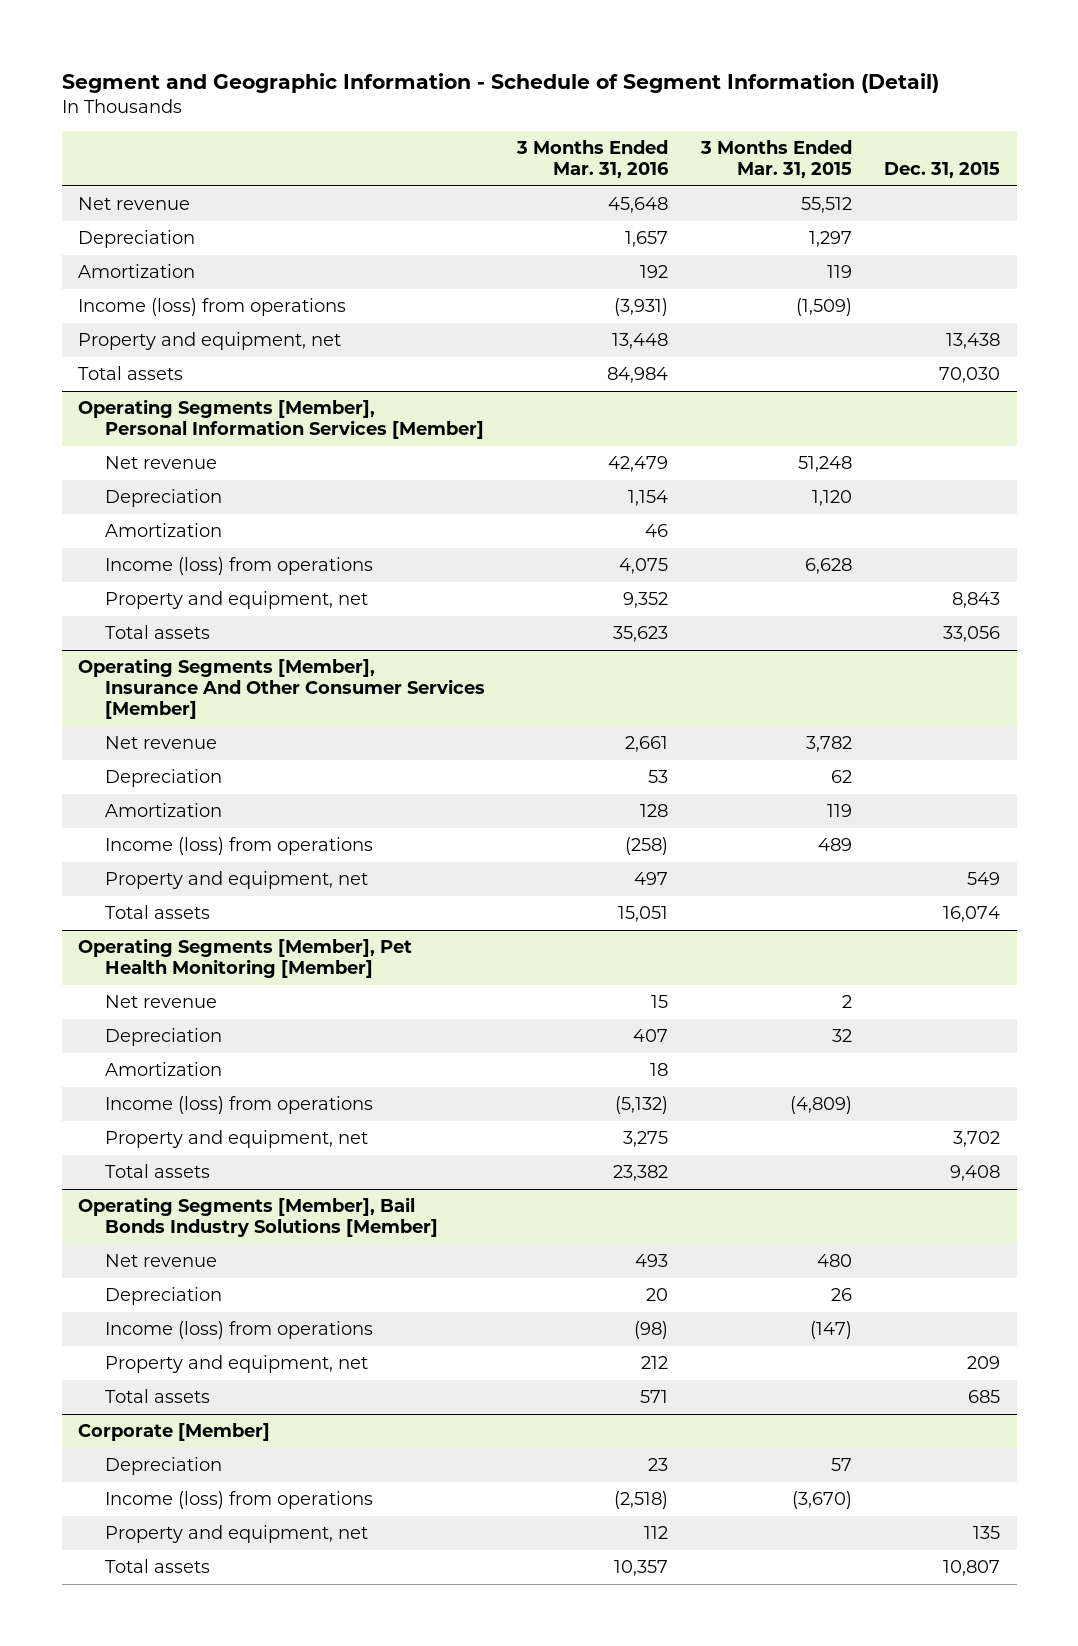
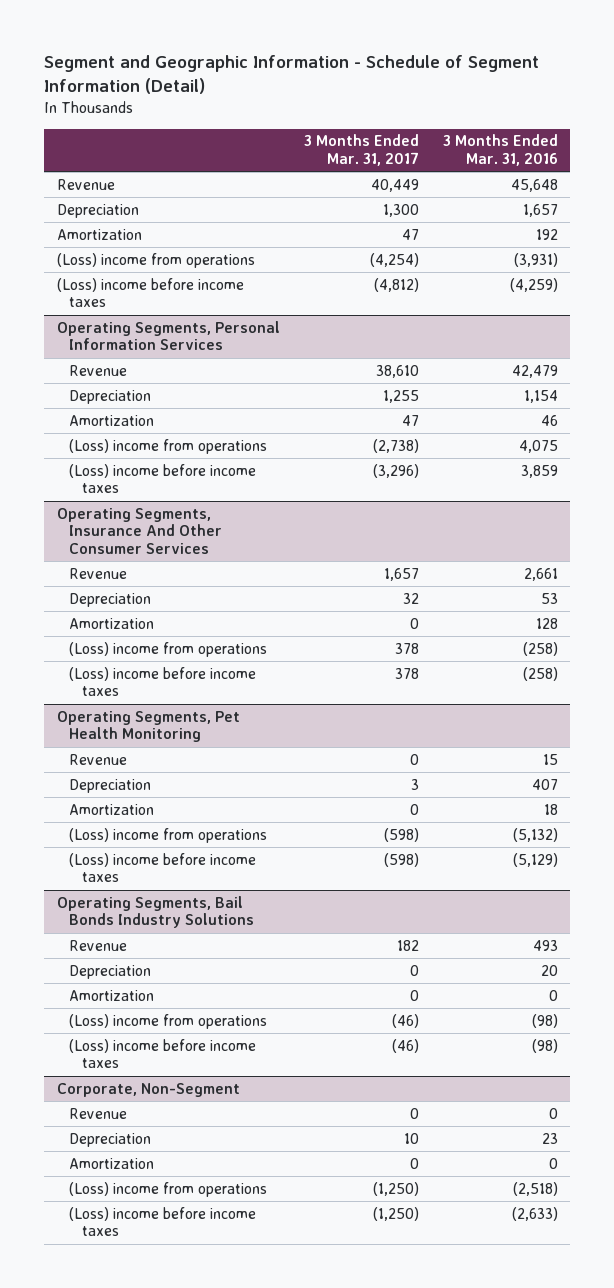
- | 3 Months Ended Mar. 31, 2016 | 3 Months Ended Mar. 31, 2015 | Dec. 31, 2015
+ | 3 Months Ended Mar. 31, 2017 | 3 Months Ended Mar. 31, 2016
- Net revenue | 45,648 | 55,512 |
+ Revenue | 40,449 | 45,648
- Income (loss) from operations | (3,931) | (1,509) |
- Property and equipment, net | 13,448 | | 13,438
- Total assets | 84,984 | | 70,030
- Operating Segments [Member], Personal Information Services [Member]
- Net revenue | 42,479 | 51,248 |
+ (Loss) income from operations | (4,254) | (3,931)
+ (Loss) income before income taxes | (4,812) | (4,259)
+ Operating Segments, Personal Information Services
+ Revenue | 38,610 | 42,479
- Income (loss) from operations | 4,075 | 6,628 |
- Property and equipment, net | 9,352 | | 8,843
- Total assets | 35,623 | | 33,056
- Operating Segments [Member], Insurance And Other Consumer Services [Member]
- Net revenue | 2,661 | 3,782 |
+ (Loss) income from operations | (2,738) | 4,075
+ (Loss) income before income taxes | (3,296) | 3,859
+ Operating Segments, Insurance And Other Consumer Services
+ Revenue | 1,657 | 2,661
- Income (loss) from operations | (258) | 489 |
- Property and equipment, net | 497 | | 549
- Total assets | 15,051 | | 16,074
- Operating Segments [Member], Pet Health Monitoring [Member]
- Net revenue | 15 | 2 |
+ (Loss) income from operations | 378 | (258)
+ (Loss) income before income taxes | 378 | (258)
+ Operating Segments, Pet Health Monitoring
+ Revenue | 0 | 15
- Income (loss) from operations | (5,132) | (4,809) |
- Property and equipment, net | 3,275 | | 3,702
- Total assets | 23,382 | | 9,408
- Operating Segments [Member], Bail Bonds Industry Solutions [Member]
- Net revenue | 493 | 480 |
+ (Loss) income from operations | (598) | (5,132)
+ (Loss) income before income taxes | (598) | (5,129)
+ Operating Segments, Bail Bonds Industry Solutions
+ Revenue | 182 | 493
- Income (loss) from operations | (98) | (147) |
- Property and equipment, net | 212 | | 209
- Total assets | 571 | | 685
- Corporate [Member]
+ Amortization | 0 | 0
+ (Loss) income from operations | (46) | (98)
+ (Loss) income before income taxes | (46) | (98)
+ Corporate, Non-Segment
+ Revenue | 0 | 0
- Income (loss) from operations | (2,518) | (3,670) |
- Property and equipment, net | 112 | | 135
- Total assets | 10,357 | | 10,807
+ Amortization | 0 | 0
+ (Loss) income from operations | (1,250) | (2,518)
+ (Loss) income before income taxes | (1,250) | (2,633)

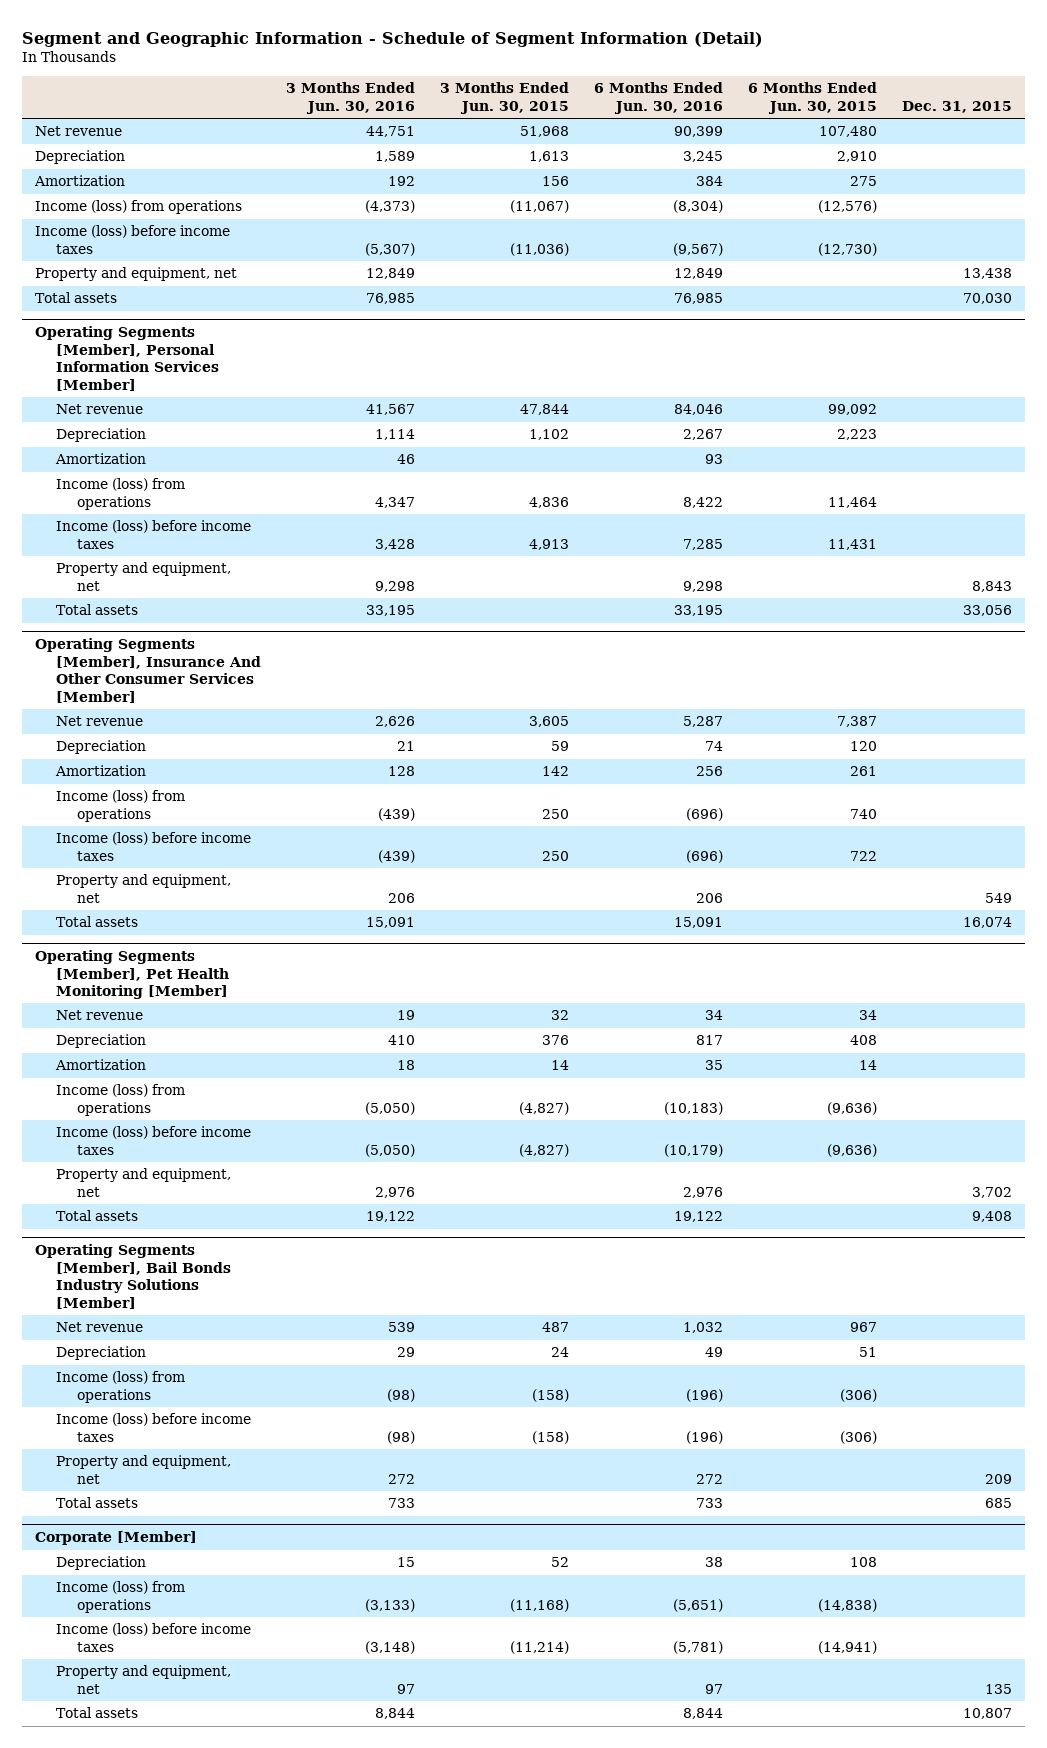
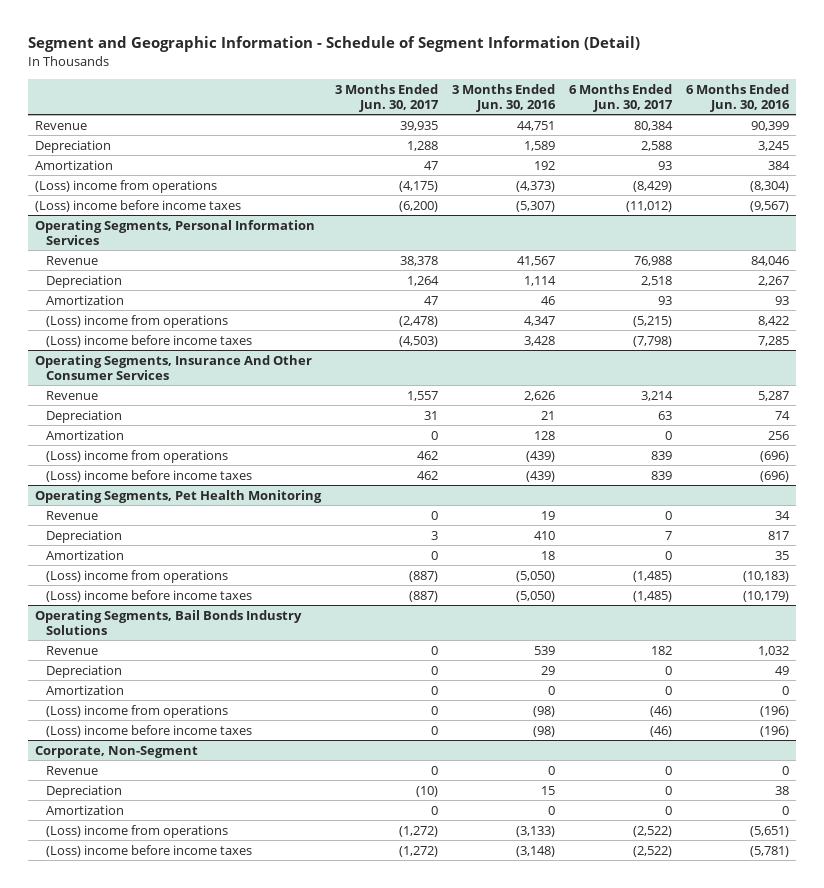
- | 3 Months Ended Jun. 30, 2016 | 3 Months Ended Jun. 30, 2015 | 6 Months Ended Jun. 30, 2016 | 6 Months Ended Jun. 30, 2015 | Dec. 31, 2015
+ | 3 Months Ended Jun. 30, 2017 | 3 Months Ended Jun. 30, 2016 | 6 Months Ended Jun. 30, 2017 | 6 Months Ended Jun. 30, 2016
- Net revenue | 44,751 | 51,968 | 90,399 | 107,480 |
+ Revenue | 39,935 | 44,751 | 80,384 | 90,399
- Income (loss) from operations | (4,373) | (11,067) | (8,304) | (12,576) |
- Income (loss) before income taxes | (5,307) | (11,036) | (9,567) | (12,730) |
- Property and equipment, net | 12,849 | | 12,849 | | 13,438
- Total assets | 76,985 | | 76,985 | | 70,030
- Operating Segments [Member], Personal Information Services [Member]
- Net revenue | 41,567 | 47,844 | 84,046 | 99,092 |
+ (Loss) income from operations | (4,175) | (4,373) | (8,429) | (8,304)
+ (Loss) income before income taxes | (6,200) | (5,307) | (11,012) | (9,567)
+ Operating Segments, Personal Information Services
+ Revenue | 38,378 | 41,567 | 76,988 | 84,046
- Income (loss) from operations | 4,347 | 4,836 | 8,422 | 11,464 |
- Income (loss) before income taxes | 3,428 | 4,913 | 7,285 | 11,431 |
- Property and equipment, net | 9,298 | | 9,298 | | 8,843
- Total assets | 33,195 | | 33,195 | | 33,056
- Operating Segments [Member], Insurance And Other Consumer Services [Member]
- Net revenue | 2,626 | 3,605 | 5,287 | 7,387 |
+ (Loss) income from operations | (2,478) | 4,347 | (5,215) | 8,422
+ (Loss) income before income taxes | (4,503) | 3,428 | (7,798) | 7,285
+ Operating Segments, Insurance And Other Consumer Services
+ Revenue | 1,557 | 2,626 | 3,214 | 5,287
- Income (loss) from operations | (439) | 250 | (696) | 740 |
- Income (loss) before income taxes | (439) | 250 | (696) | 722 |
- Property and equipment, net | 206 | | 206 | | 549
- Total assets | 15,091 | | 15,091 | | 16,074
- Operating Segments [Member], Pet Health Monitoring [Member]
- Net revenue | 19 | 32 | 34 | 34 |
+ (Loss) income from operations | 462 | (439) | 839 | (696)
+ (Loss) income before income taxes | 462 | (439) | 839 | (696)
+ Operating Segments, Pet Health Monitoring
+ Revenue | 0 | 19 | 0 | 34
- Income (loss) from operations | (5,050) | (4,827) | (10,183) | (9,636) |
- Income (loss) before income taxes | (5,050) | (4,827) | (10,179) | (9,636) |
- Property and equipment, net | 2,976 | | 2,976 | | 3,702
- Total assets | 19,122 | | 19,122 | | 9,408
- Operating Segments [Member], Bail Bonds Industry Solutions [Member]
- Net revenue | 539 | 487 | 1,032 | 967 |
+ (Loss) income from operations | (887) | (5,050) | (1,485) | (10,183)
+ (Loss) income before income taxes | (887) | (5,050) | (1,485) | (10,179)
+ Operating Segments, Bail Bonds Industry Solutions
+ Revenue | 0 | 539 | 182 | 1,032
- Income (loss) from operations | (98) | (158) | (196) | (306) |
- Income (loss) before income taxes | (98) | (158) | (196) | (306) |
- Property and equipment, net | 272 | | 272 | | 209
- Total assets | 733 | | 733 | | 685
- Corporate [Member]
+ Amortization | 0 | 0 | 0 | 0
+ (Loss) income from operations | 0 | (98) | (46) | (196)
+ (Loss) income before income taxes | 0 | (98) | (46) | (196)
+ Corporate, Non-Segment
+ Revenue | 0 | 0 | 0 | 0
- Income (loss) from operations | (3,133) | (11,168) | (5,651) | (14,838) |
- Income (loss) before income taxes | (3,148) | (11,214) | (5,781) | (14,941) |
- Property and equipment, net | 97 | | 97 | | 135
- Total assets | 8,844 | | 8,844 | | 10,807
+ Amortization | 0 | 0 | 0 | 0
+ (Loss) income from operations | (1,272) | (3,133) | (2,522) | (5,651)
+ (Loss) income before income taxes | (1,272) | (3,148) | (2,522) | (5,781)

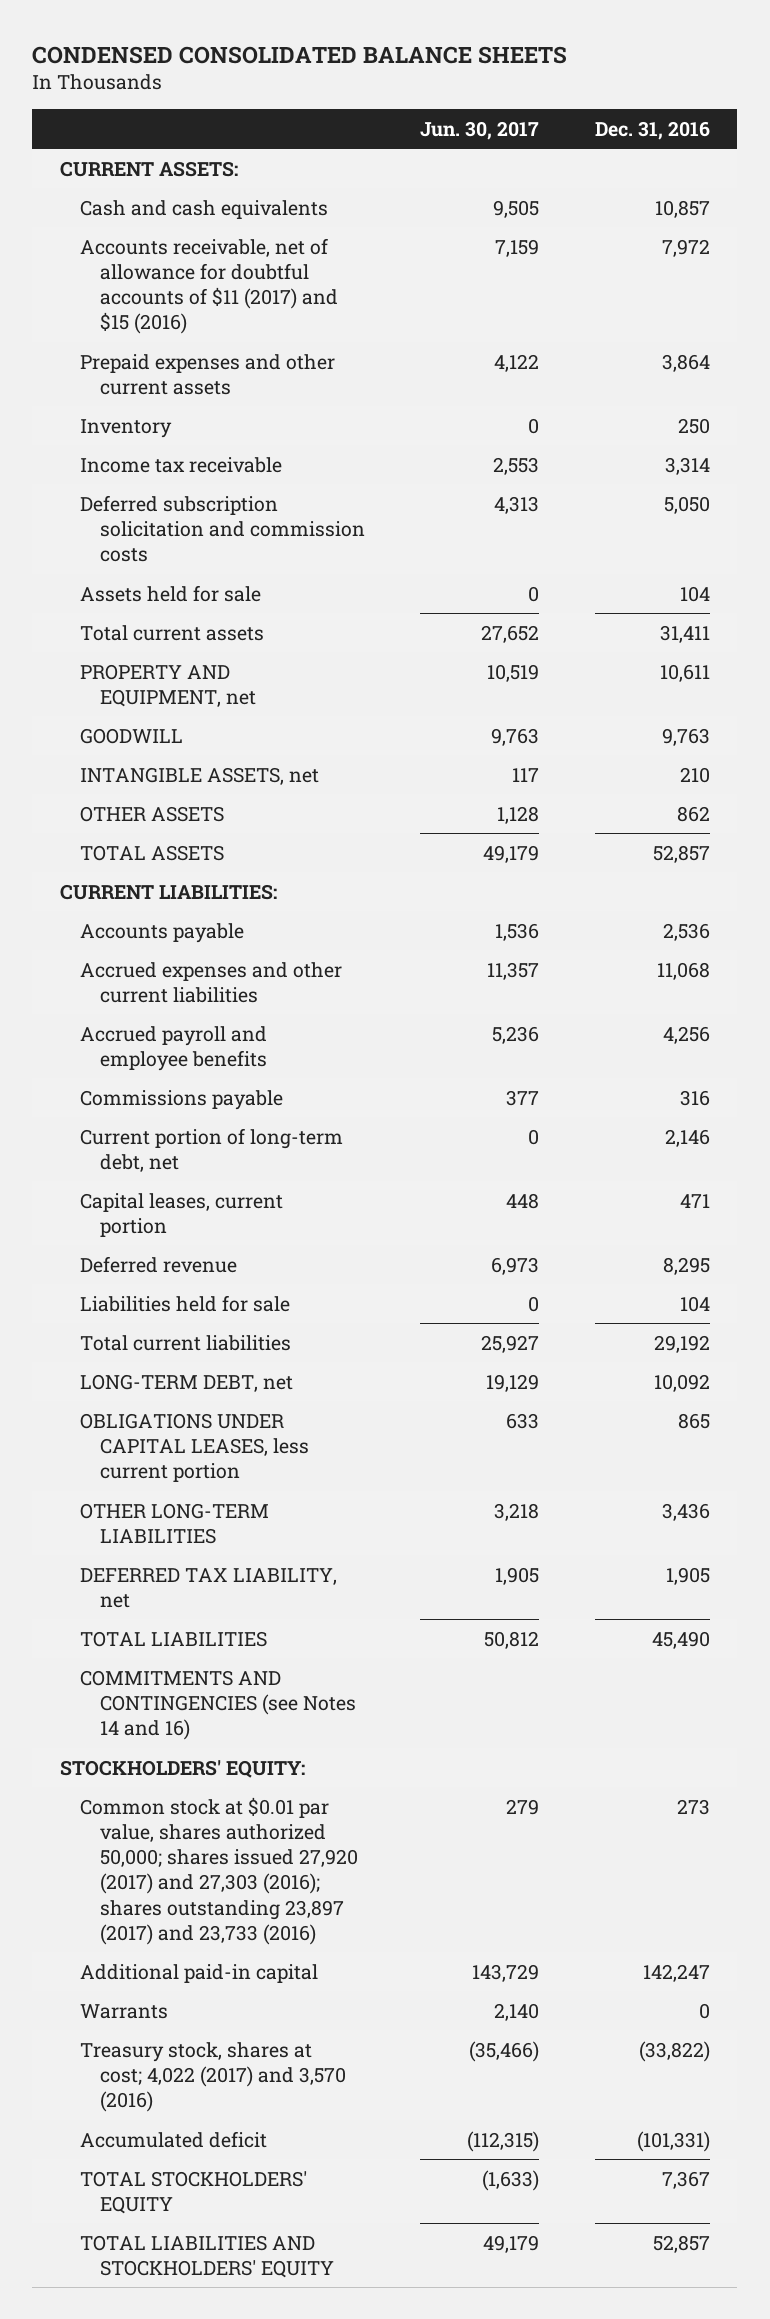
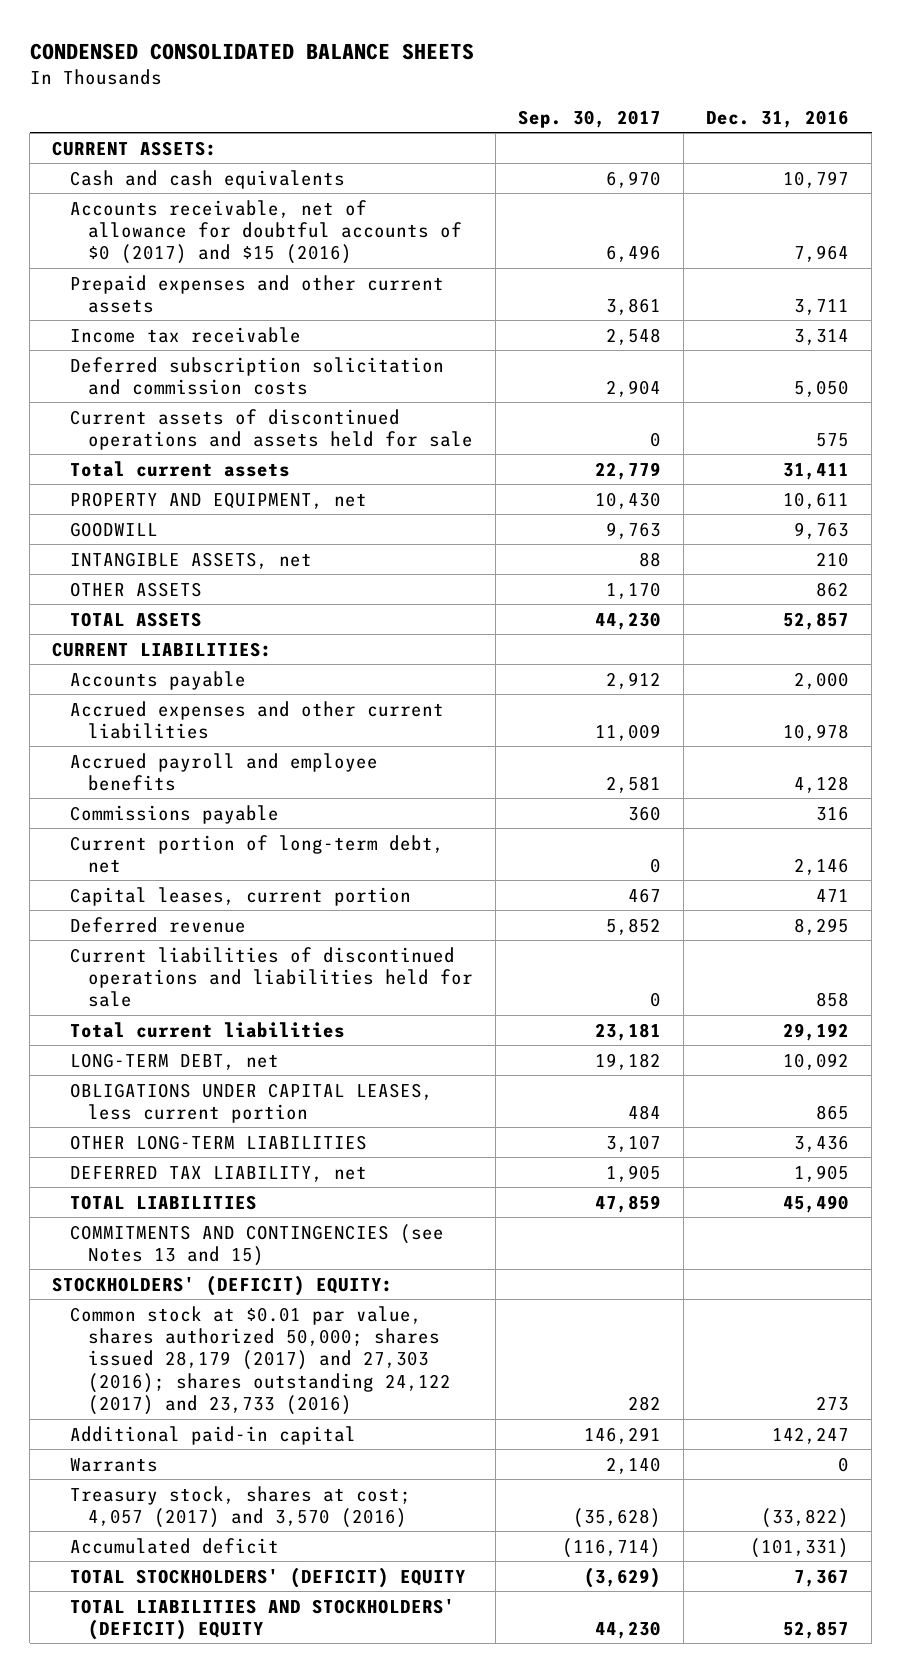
- | Jun. 30, 2017 | Dec. 31, 2016
+ | Sep. 30, 2017 | Dec. 31, 2016
- Cash and cash equivalents | 9,505 | 10,857
- Accounts receivable, net of allowance for doubtful accounts of $11 (2017) and $15 (2016) | 7,159 | 7,972
- Prepaid expenses and other current assets | 4,122 | 3,864
- Inventory | 0 | 250
+ Cash and cash equivalents | 6,970 | 10,797
+ Accounts receivable, net of allowance for doubtful accounts of $0 (2017) and $15 (2016) | 6,496 | 7,964
+ Prepaid expenses and other current assets | 3,861 | 3,711
- Assets held for sale | 0 | 104
+ Current assets of discontinued operations and assets held for sale | 0 | 575
- Accounts payable | 1,536 | 2,536
- Accrued expenses and other current liabilities | 11,357 | 11,068
- Accrued payroll and employee benefits | 5,236 | 4,256
+ Accounts payable | 2,912 | 2,000
+ Accrued expenses and other current liabilities | 11,009 | 10,978
+ Accrued payroll and employee benefits | 2,581 | 4,128
- Liabilities held for sale | 0 | 104
+ Current liabilities of discontinued operations and liabilities held for sale | 0 | 858
- COMMITMENTS AND CONTINGENCIES (see Notes 14 and 16)
- STOCKHOLDERS' EQUITY:
- Common stock at $0.01 par value, shares authorized 50,000; shares issued 27,920 (2017) and 27,303 (2016); shares outstanding 23,897 (2017) and 23,733 (2016) | 279 | 273
+ COMMITMENTS AND CONTINGENCIES (see Notes 13 and 15)
+ STOCKHOLDERS' (DEFICIT) EQUITY:
+ Common stock at $0.01 par value, shares authorized 50,000; shares issued 28,179 (2017) and 27,303 (2016); shares outstanding 24,122 (2017) and 23,733 (2016) | 282 | 273
- Treasury stock, shares at cost; 4,022 (2017) and 3,570 (2016) | (35,466) | (33,822)
+ Treasury stock, shares at cost; 4,057 (2017) and 3,570 (2016) | (35,628) | (33,822)
- TOTAL STOCKHOLDERS' EQUITY | (1,633) | 7,367
- TOTAL LIABILITIES AND STOCKHOLDERS' EQUITY | 49,179 | 52,857
+ TOTAL STOCKHOLDERS' (DEFICIT) EQUITY | (3,629) | 7,367
+ TOTAL LIABILITIES AND STOCKHOLDERS' (DEFICIT) EQUITY | 44,230 | 52,857

